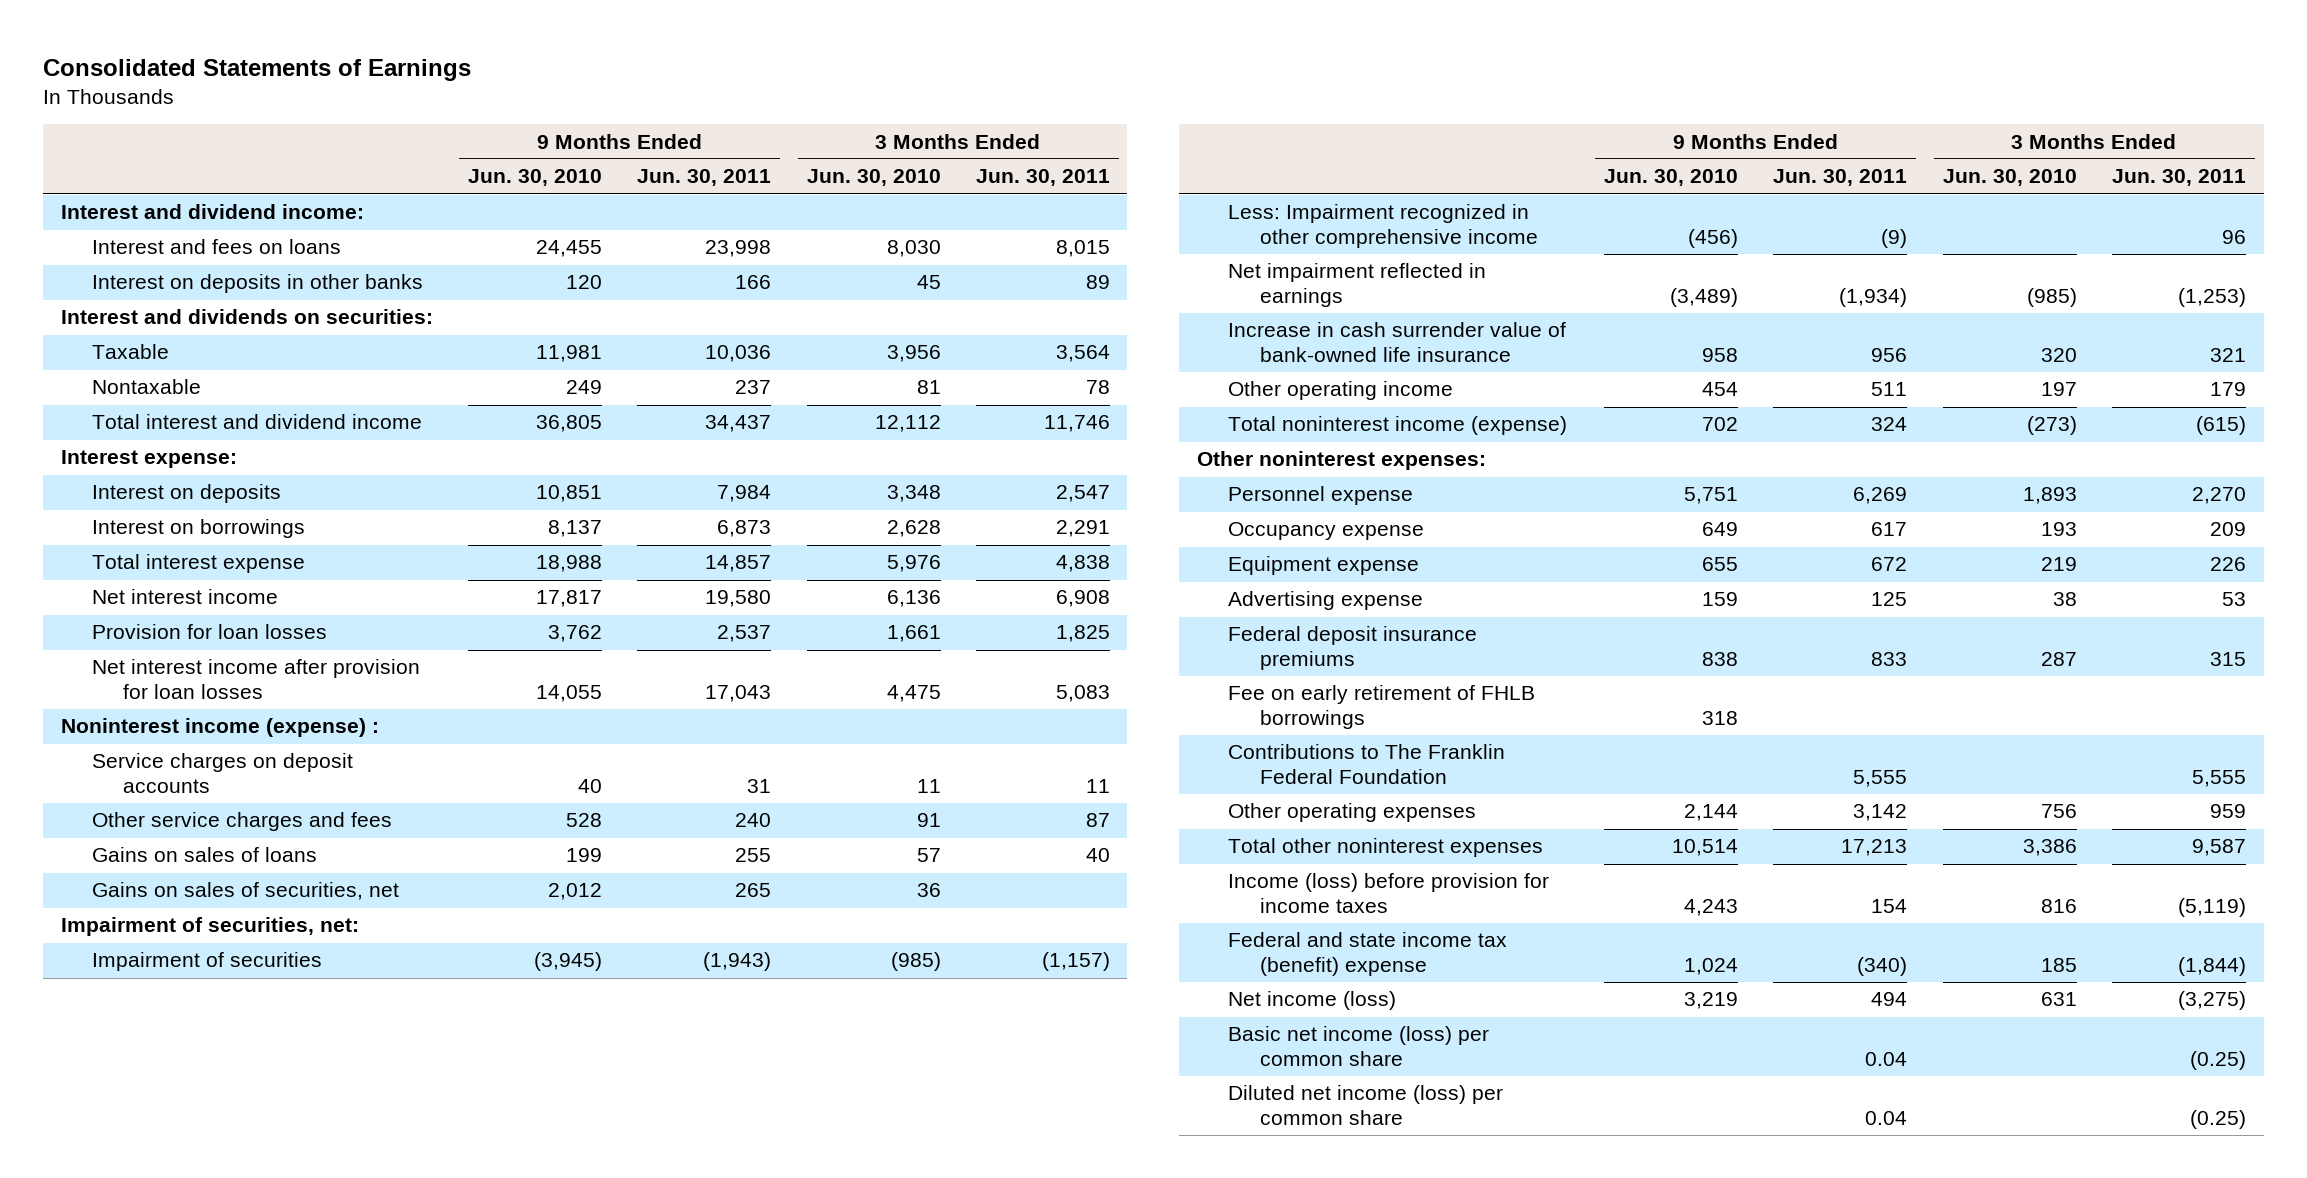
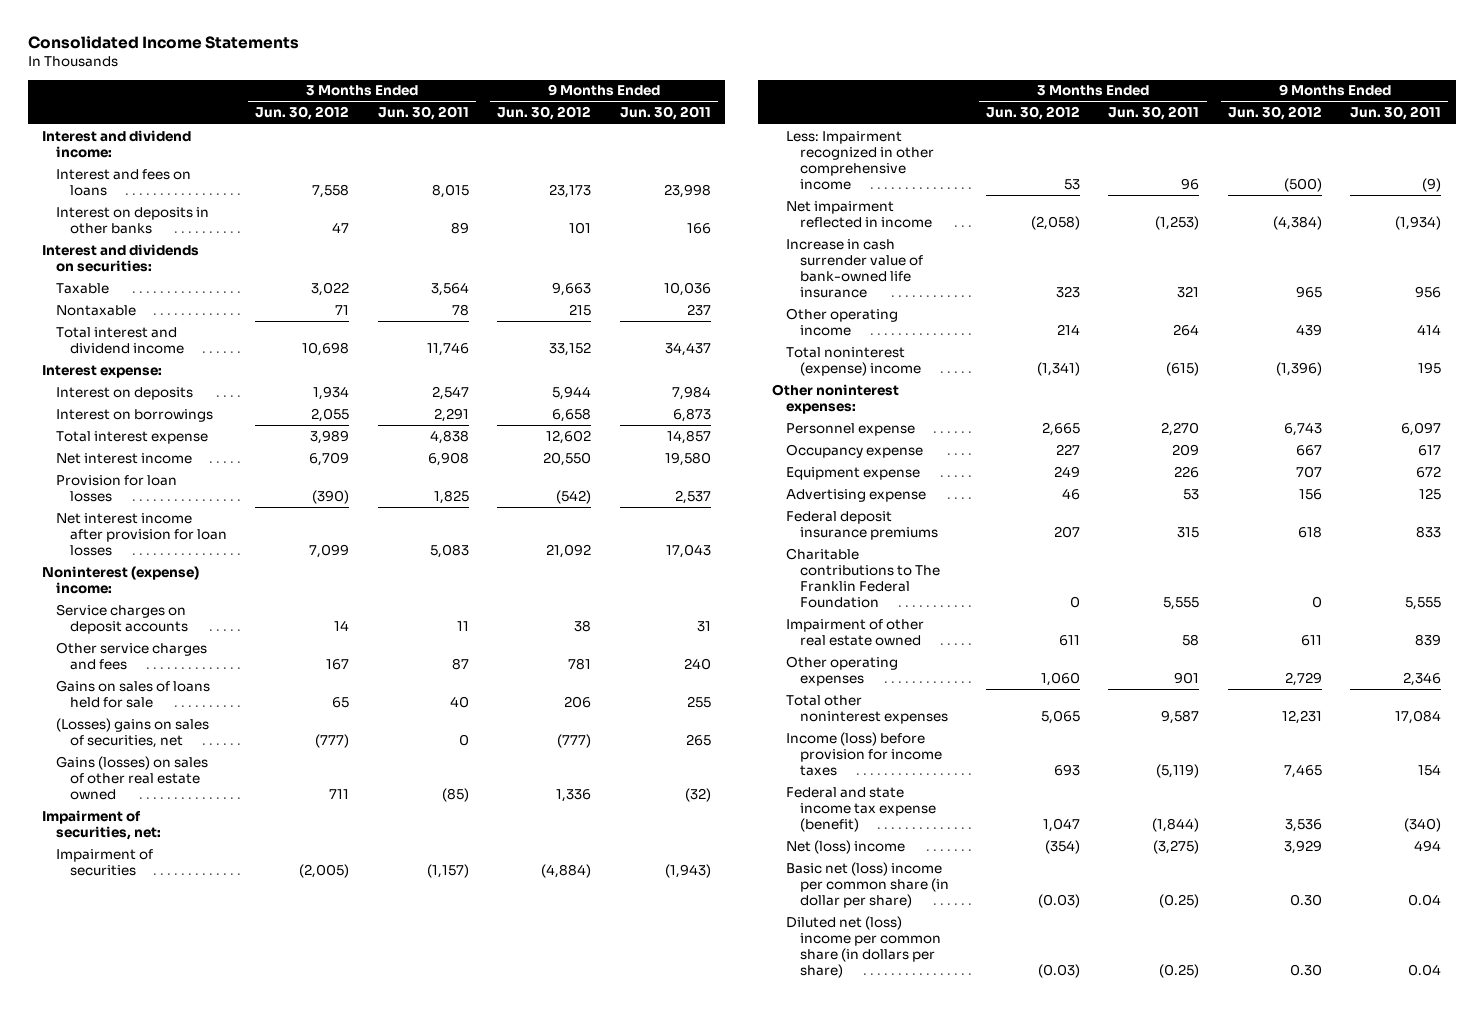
- Consolidated Statements of Earnings
+ Consolidated Income Statements
- | 9 Months Ended Jun. 30, 2010 | 9 Months Ended Jun. 30, 2011 | 3 Months Ended Jun. 30, 2010 | 3 Months Ended Jun. 30, 2011
+ | 3 Months Ended Jun. 30, 2012 | 3 Months Ended Jun. 30, 2011 | 9 Months Ended Jun. 30, 2012 | 9 Months Ended Jun. 30, 2011
- Noninterest income (expense) :
+ Noninterest (expense) income:
- Gains on sales of loans | 199 | 255 | 57 | 40
- Gains on sales of securities, net | 2,012 | 265 | 36 |
+ Gains on sales of loans held for sale | 65 | 40 | 206 | 255
+ (Losses) gains on sales of securities, net | (777) | 0 | (777) | 265
+ Gains (losses) on sales of other real estate owned | 711 | (85) | 1,336 | (32)
- Net impairment reflected in earnings | (3,489) | (1,934) | (985) | (1,253)
+ Net impairment reflected in income | (2,058) | (1,253) | (4,384) | (1,934)
- Other operating income | 454 | 511 | 197 | 179
- Total noninterest income (expense) | 702 | 324 | (273) | (615)
+ Other operating income | 214 | 264 | 439 | 414
+ Total noninterest (expense) income | (1,341) | (615) | (1,396) | 195
- Personnel expense | 5,751 | 6,269 | 1,893 | 2,270
+ Personnel expense | 2,665 | 2,270 | 6,743 | 6,097
- Fee on early retirement of FHLB borrowings | 318 | | |
- Contributions to The Franklin Federal Foundation | | 5,555 | | 5,555
- Other operating expenses | 2,144 | 3,142 | 756 | 959
- Total other noninterest expenses | 10,514 | 17,213 | 3,386 | 9,587
+ Charitable contributions to The Franklin Federal Foundation | 0 | 5,555 | 0 | 5,555
+ Impairment of other real estate owned | 611 | 58 | 611 | 839
+ Other operating expenses | 1,060 | 901 | 2,729 | 2,346
+ Total other noninterest expenses | 5,065 | 9,587 | 12,231 | 17,084
- Federal and state income tax (benefit) expense | 1,024 | (340) | 185 | (1,844)
- Net income (loss) | 3,219 | 494 | 631 | (3,275)
- Basic net income (loss) per common share | | 0.04 | | (0.25)
- Diluted net income (loss) per common share | | 0.04 | | (0.25)
+ Federal and state income tax expense (benefit) | 1,047 | (1,844) | 3,536 | (340)
+ Net (loss) income | (354) | (3,275) | 3,929 | 494
+ Basic net (loss) income per common share (in dollar per share) | (0.03) | (0.25) | 0.30 | 0.04
+ Diluted net (loss) income per common share (in dollars per share) | (0.03) | (0.25) | 0.30 | 0.04

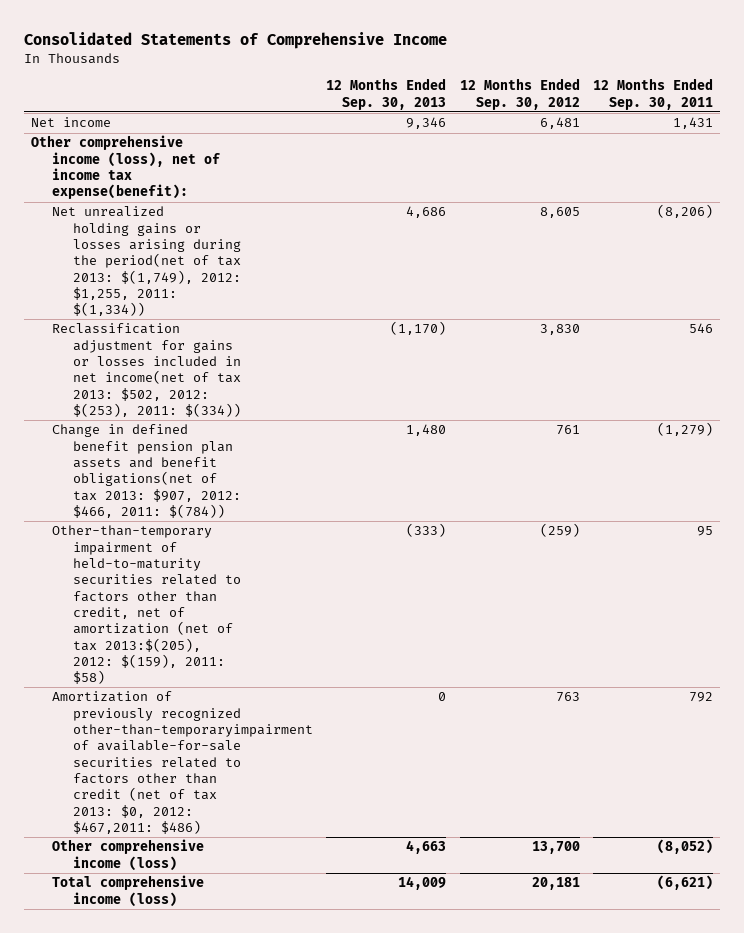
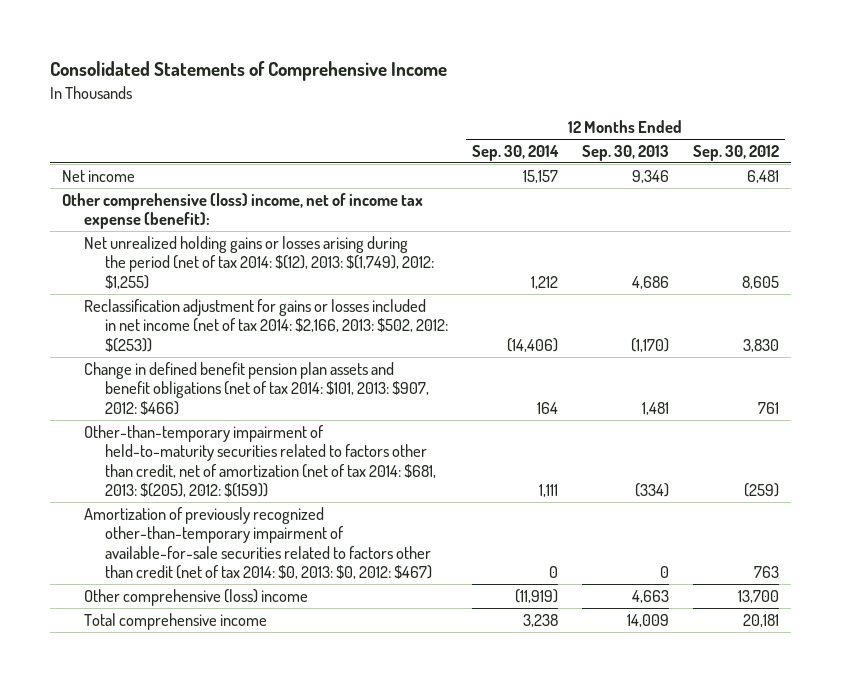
- | 12 Months Ended Sep. 30, 2013 | 12 Months Ended Sep. 30, 2012 | 12 Months Ended Sep. 30, 2011
+ | 12 Months Ended Sep. 30, 2014 | 12 Months Ended Sep. 30, 2013 | 12 Months Ended Sep. 30, 2012
- Other comprehensive income (loss), net of income tax expense(benefit):
- Net unrealized holding gains or losses arising during the period(net of tax 2013: $(1,749), 2012: $1,255, 2011: $(1,334)) | 4,686 | 8,605 | (8,206)
- Reclassification adjustment for gains or losses included in net income(net of tax 2013: $502, 2012: $(253), 2011: $(334)) | (1,170) | 3,830 | 546
- Change in defined benefit pension plan assets and benefit obligations(net of tax 2013: $907, 2012: $466, 2011: $(784)) | 1,480 | 761 | (1,279)
- Other-than-temporary impairment of held-to-maturity securities related to factors other than credit, net of amortization (net of tax 2013:$(205), 2012: $(159), 2011: $58) | (333) | (259) | 95
- Amortization of previously recognized other-than-temporaryimpairment of available-for-sale securities related to factors other than credit (net of tax 2013: $0, 2012: $467,2011: $486) | 0 | 763 | 792
- Other comprehensive income (loss) | 4,663 | 13,700 | (8,052)
- Total comprehensive income (loss) | 14,009 | 20,181 | (6,621)
+ Other comprehensive (loss) income, net of income tax expense (benefit):
+ Net unrealized holding gains or losses arising during the period (net of tax 2014: $(12), 2013: $(1,749), 2012: $1,255) | 1,212 | 4,686 | 8,605
+ Reclassification adjustment for gains or losses included in net income (net of tax 2014: $2,166, 2013: $502, 2012: $(253)) | (14,406) | (1,170) | 3,830
+ Change in defined benefit pension plan assets and benefit obligations (net of tax 2014: $101, 2013: $907, 2012: $466) | 164 | 1,481 | 761
+ Other-than-temporary impairment of held-to-maturity securities related to factors other than credit, net of amortization (net of tax 2014: $681, 2013: $(205), 2012: $(159)) | 1,111 | (334) | (259)
+ Amortization of previously recognized other-than-temporary impairment of available-for-sale securities related to factors other than credit (net of tax 2014: $0, 2013: $0, 2012: $467) | 0 | 0 | 763
+ Other comprehensive (loss) income | (11,919) | 4,663 | 13,700
+ Total comprehensive income | 3,238 | 14,009 | 20,181

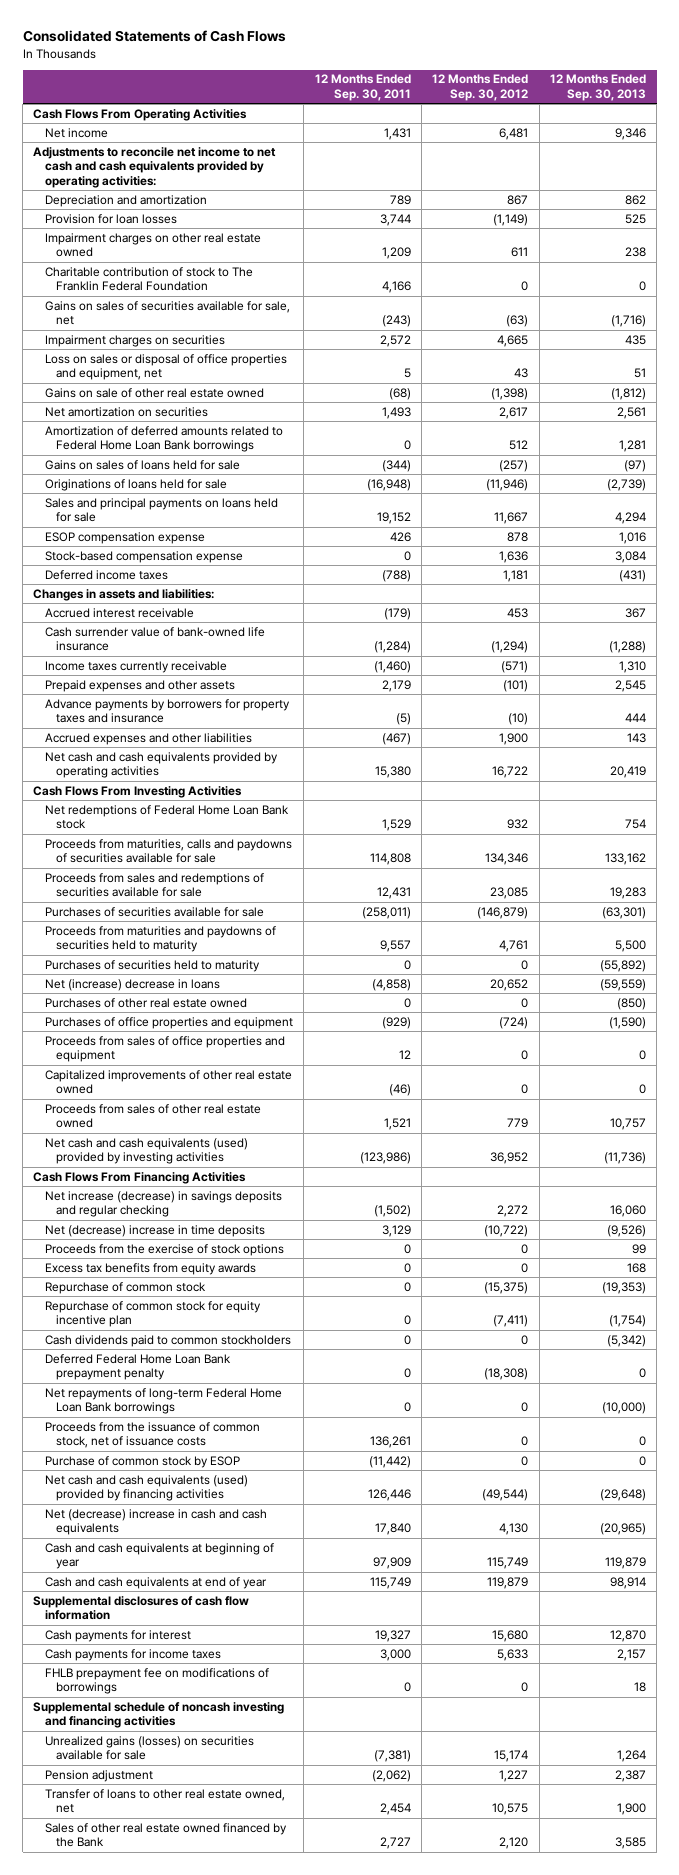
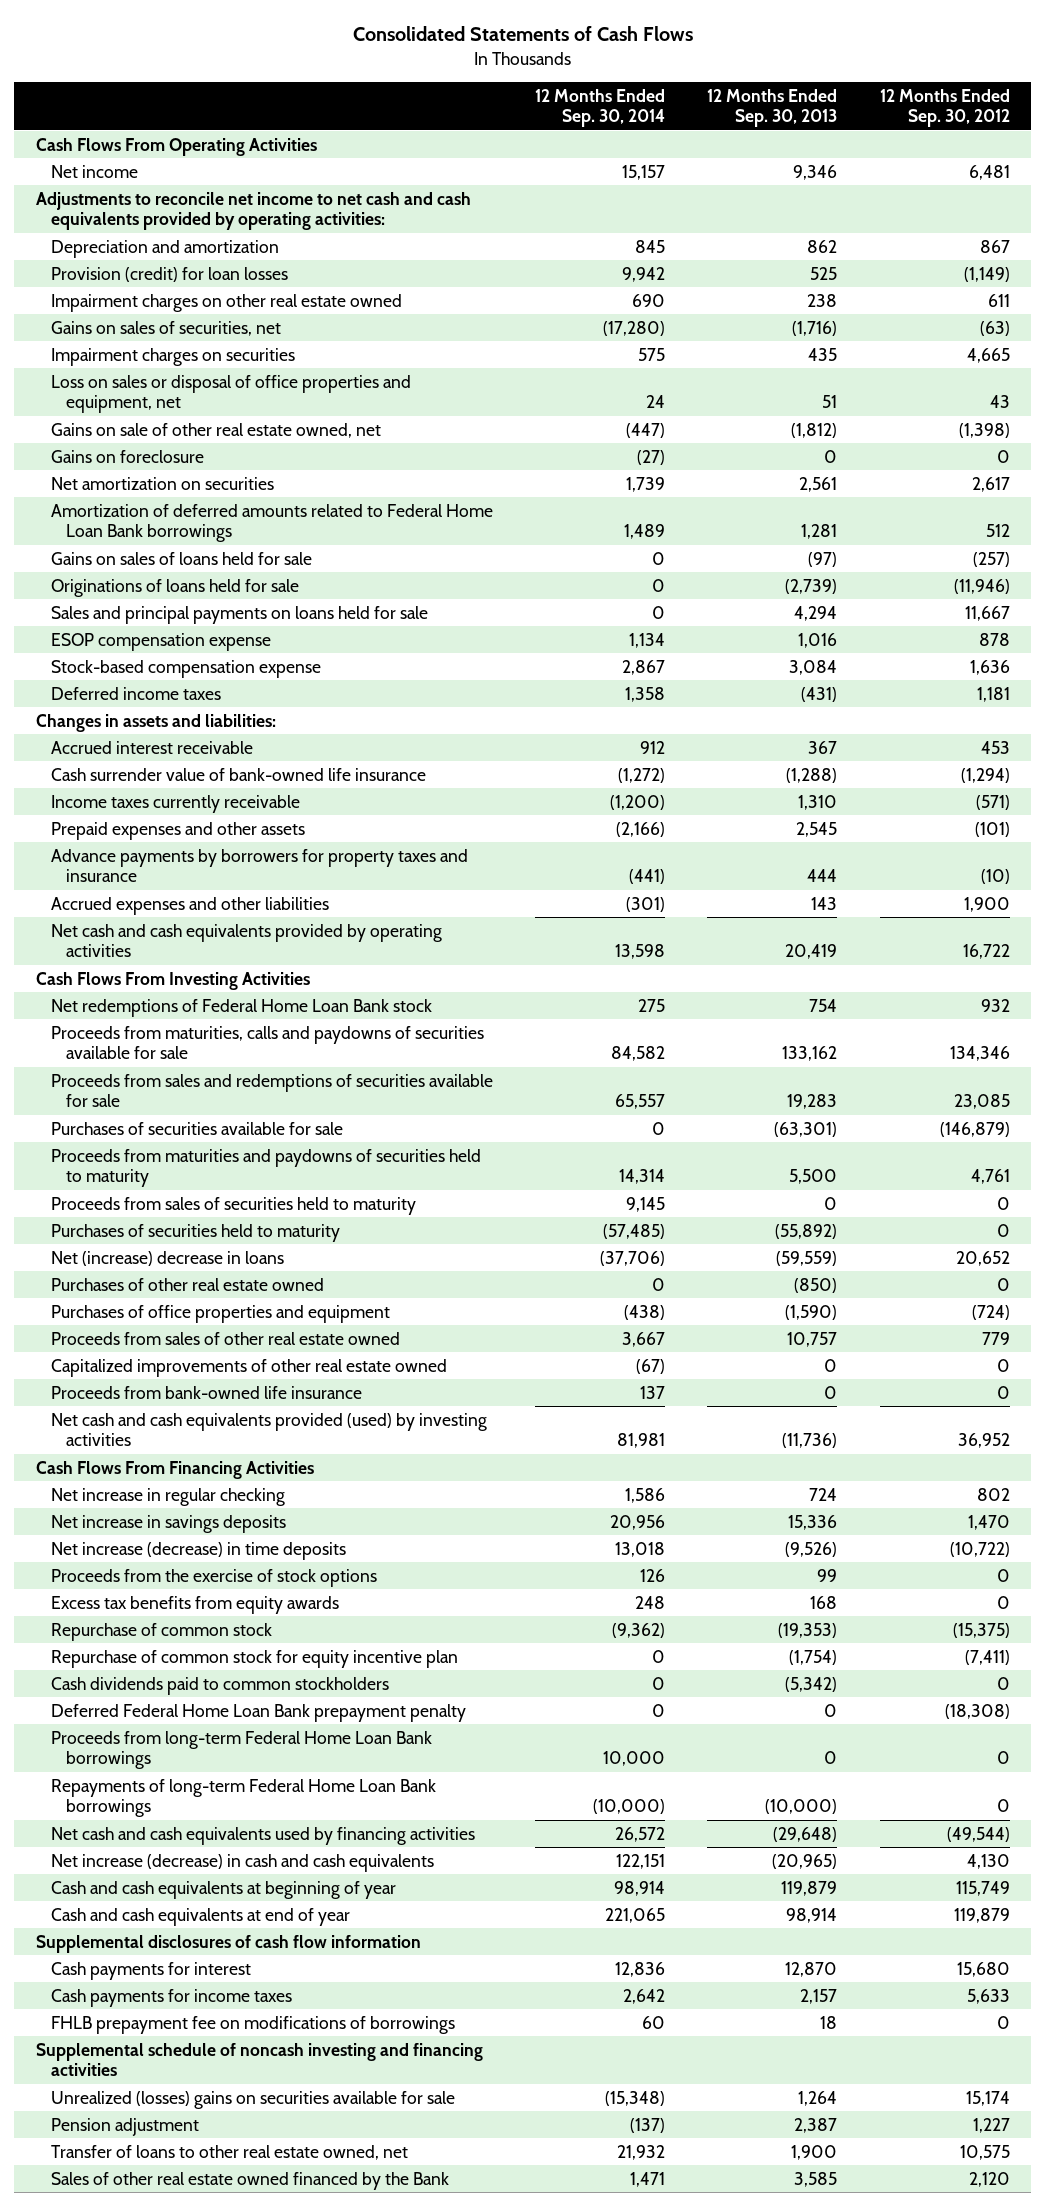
- | 12 Months Ended Sep. 30, 2011 | 12 Months Ended Sep. 30, 2012 | 12 Months Ended Sep. 30, 2013
+ | 12 Months Ended Sep. 30, 2014 | 12 Months Ended Sep. 30, 2013 | 12 Months Ended Sep. 30, 2012
- Provision for loan losses | 3,744 | (1,149) | 525
+ Provision (credit) for loan losses | 9,942 | 525 | (1,149)
- Charitable contribution of stock to The Franklin Federal Foundation | 4,166 | 0 | 0
- Gains on sales of securities available for sale, net | (243) | (63) | (1,716)
+ Gains on sales of securities, net | (17,280) | (1,716) | (63)
- Gains on sale of other real estate owned | (68) | (1,398) | (1,812)
+ Gains on sale of other real estate owned, net | (447) | (1,812) | (1,398)
+ Gains on foreclosure | (27) | 0 | 0
+ Proceeds from sales of securities held to maturity | 9,145 | 0 | 0
- Proceeds from sales of office properties and equipment | 12 | 0 | 0
- Net cash and cash equivalents (used) provided by investing activities | (123,986) | 36,952 | (11,736)
moved down: Capitalized improvements of other real estate owned | (67) | 0 | 0
+ Proceeds from bank-owned life insurance | 137 | 0 | 0
+ Net cash and cash equivalents provided (used) by investing activities | 81,981 | (11,736) | 36,952
- Net increase (decrease) in savings deposits and regular checking | (1,502) | 2,272 | 16,060
- Net (decrease) increase in time deposits | 3,129 | (10,722) | (9,526)
+ Net increase in regular checking | 1,586 | 724 | 802
+ Net increase in savings deposits | 20,956 | 15,336 | 1,470
+ Net increase (decrease) in time deposits | 13,018 | (9,526) | (10,722)
- Net repayments of long-term Federal Home Loan Bank borrowings | 0 | 0 | (10,000)
- Proceeds from the issuance of common stock, net of issuance costs | 136,261 | 0 | 0
- Purchase of common stock by ESOP | (11,442) | 0 | 0
- Net cash and cash equivalents (used) provided by financing activities | 126,446 | (49,544) | (29,648)
- Net (decrease) increase in cash and cash equivalents | 17,840 | 4,130 | (20,965)
+ Proceeds from long-term Federal Home Loan Bank borrowings | 10,000 | 0 | 0
+ Repayments of long-term Federal Home Loan Bank borrowings | (10,000) | (10,000) | 0
+ Net cash and cash equivalents used by financing activities | 26,572 | (29,648) | (49,544)
+ Net increase (decrease) in cash and cash equivalents | 122,151 | (20,965) | 4,130
- Unrealized gains (losses) on securities available for sale | (7,381) | 15,174 | 1,264
+ Unrealized (losses) gains on securities available for sale | (15,348) | 1,264 | 15,174

